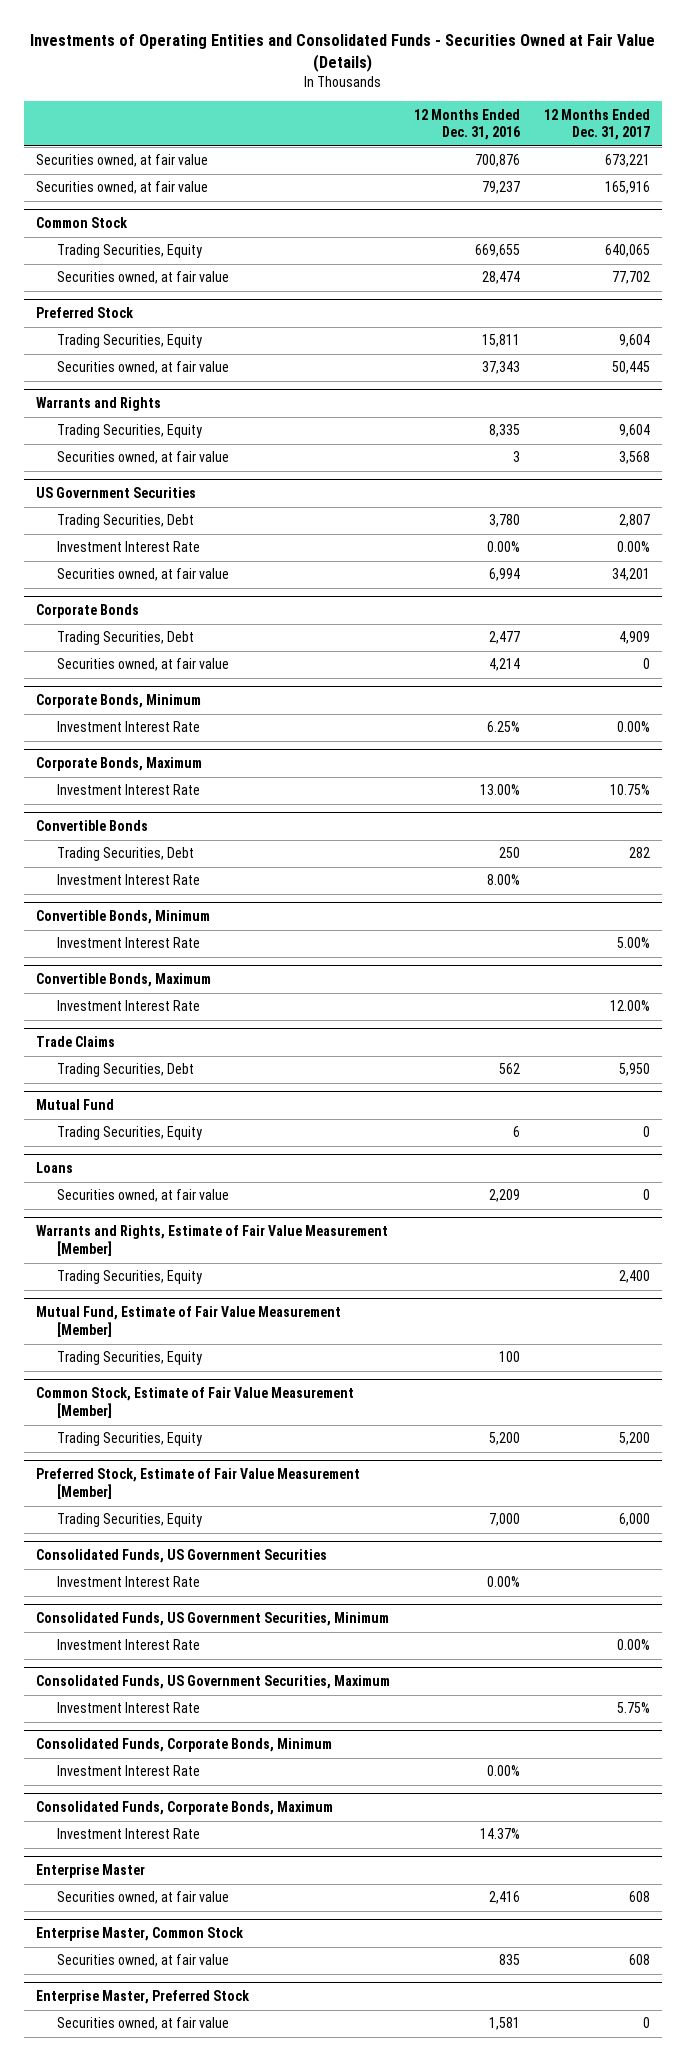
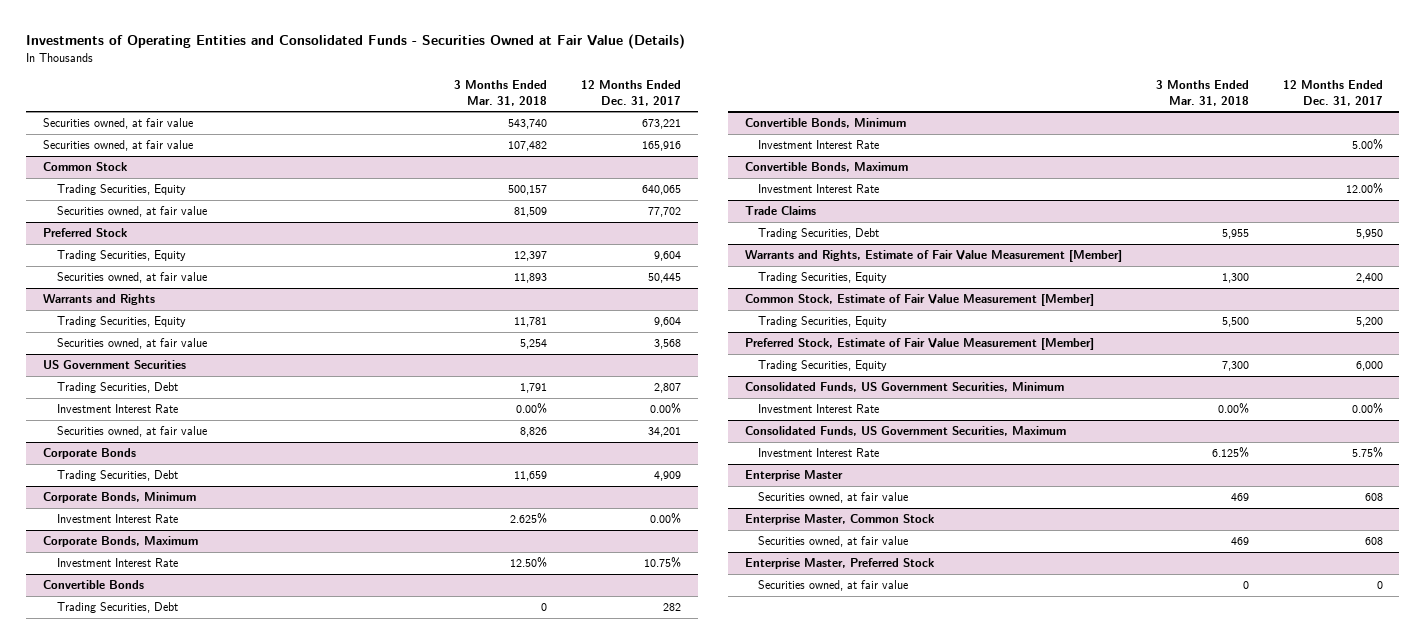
- | 12 Months Ended Dec. 31, 2016 | 12 Months Ended Dec. 31, 2017
+ | 3 Months Ended Mar. 31, 2018 | 12 Months Ended Dec. 31, 2017
@ Corporate Bonds
- Securities owned, at fair value | 4,214 | 0
@ Convertible Bonds
- Investment Interest Rate | 8.00% |
- Mutual Fund
- Trading Securities, Equity | 6 | 0
- Loans
- Securities owned, at fair value | 2,209 | 0
- Mutual Fund, Estimate of Fair Value Measurement [Member]
- Trading Securities, Equity | 100 |
- Consolidated Funds, US Government Securities
- Investment Interest Rate | 0.00% |
- Consolidated Funds, Corporate Bonds, Minimum
- Investment Interest Rate | 0.00% |
- Consolidated Funds, Corporate Bonds, Maximum
- Investment Interest Rate | 14.37% |

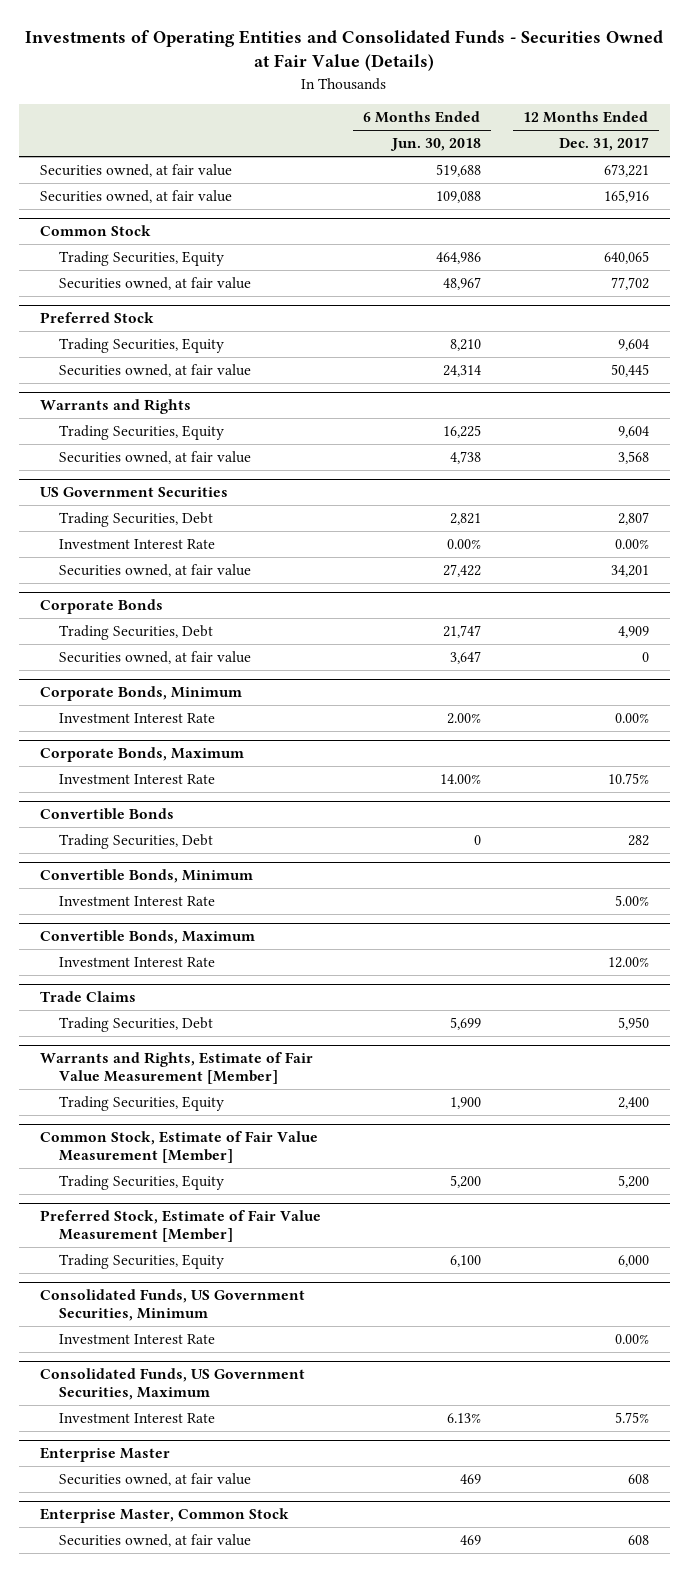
- | 3 Months Ended Mar. 31, 2018 | 12 Months Ended Dec. 31, 2017
+ | 6 Months Ended Jun. 30, 2018 | 12 Months Ended Dec. 31, 2017
@ Corporate Bonds
+ Securities owned, at fair value | 3,647 | 0
- Enterprise Master, Preferred Stock
- Securities owned, at fair value | 0 | 0

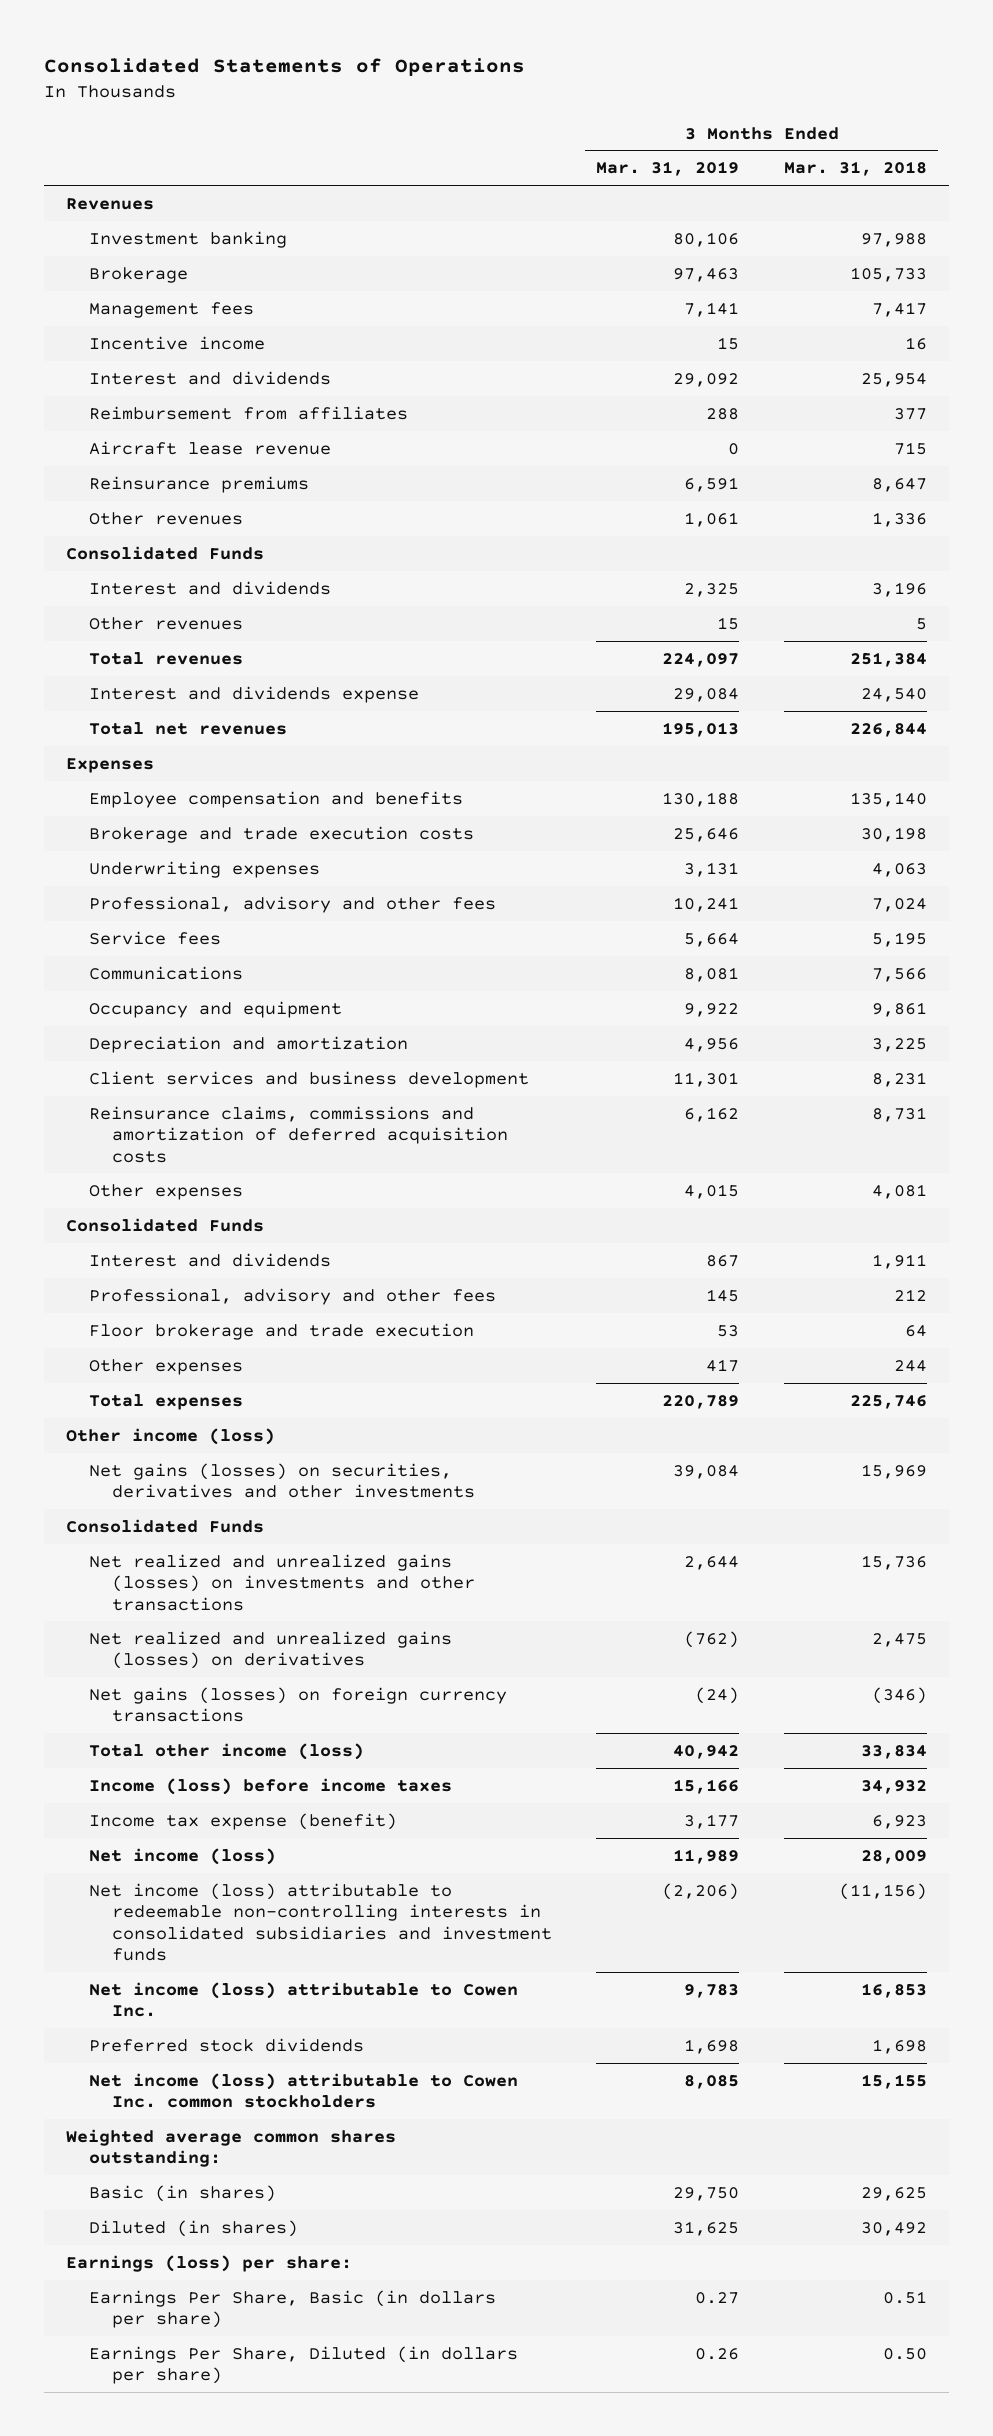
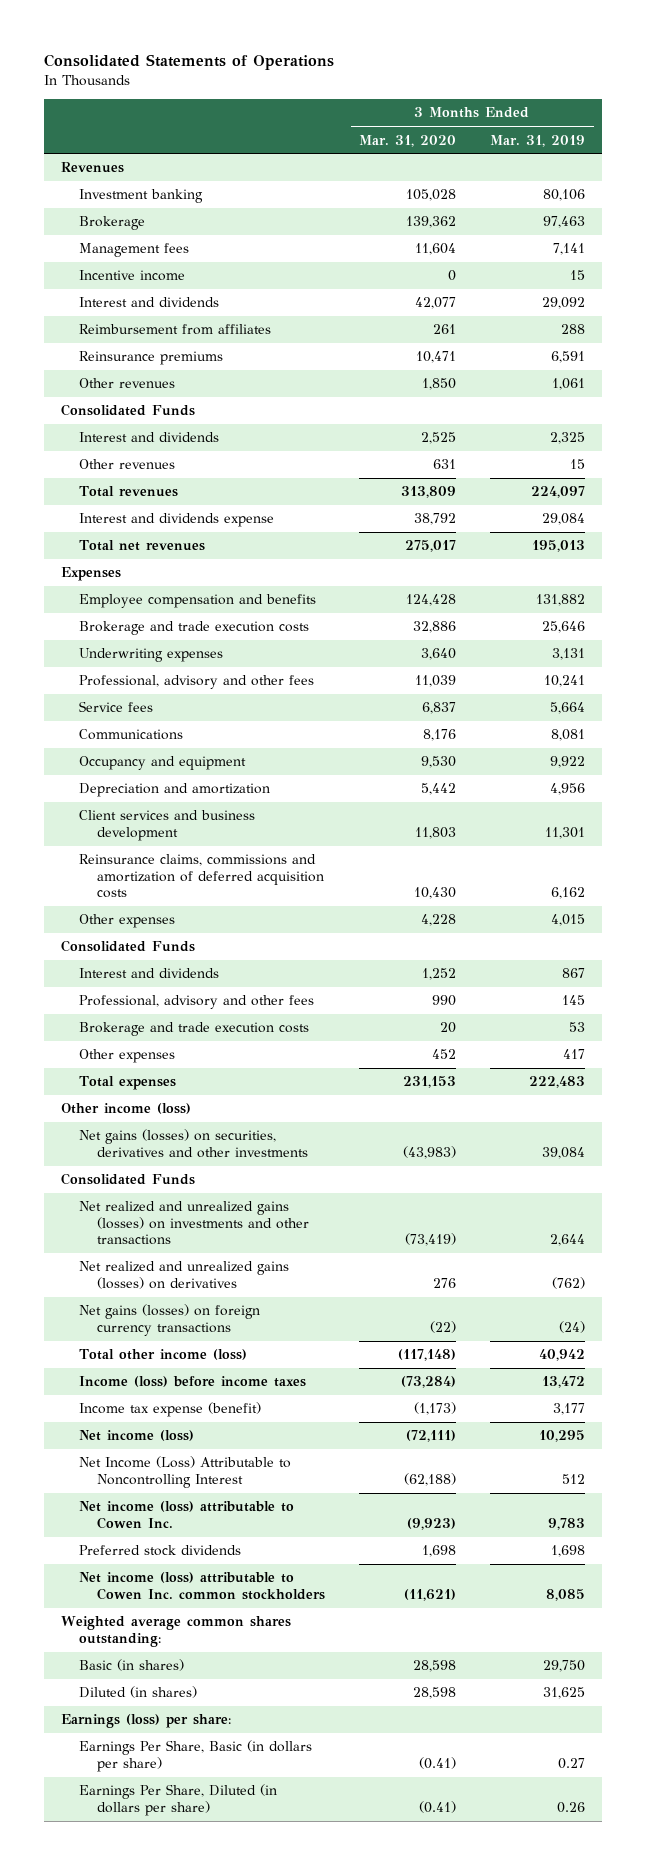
- | 3 Months Ended Mar. 31, 2019 | 3 Months Ended Mar. 31, 2018
+ | 3 Months Ended Mar. 31, 2020 | 3 Months Ended Mar. 31, 2019
- Aircraft lease revenue | 0 | 715
- Employee compensation and benefits | 130,188 | 135,140
+ Employee compensation and benefits | 124,428 | 131,882
- Floor brokerage and trade execution | 53 | 64
+ Brokerage and trade execution costs | 20 | 53
- Total expenses | 220,789 | 225,746
+ Total expenses | 231,153 | 222,483
- Income (loss) before income taxes | 15,166 | 34,932
+ Income (loss) before income taxes | (73,284) | 13,472
- Net income (loss) | 11,989 | 28,009
- Net income (loss) attributable to redeemable non-controlling interests in consolidated subsidiaries and investment funds | (2,206) | (11,156)
+ Net income (loss) | (72,111) | 10,295
+ Net Income (Loss) Attributable to Noncontrolling Interest | (62,188) | 512

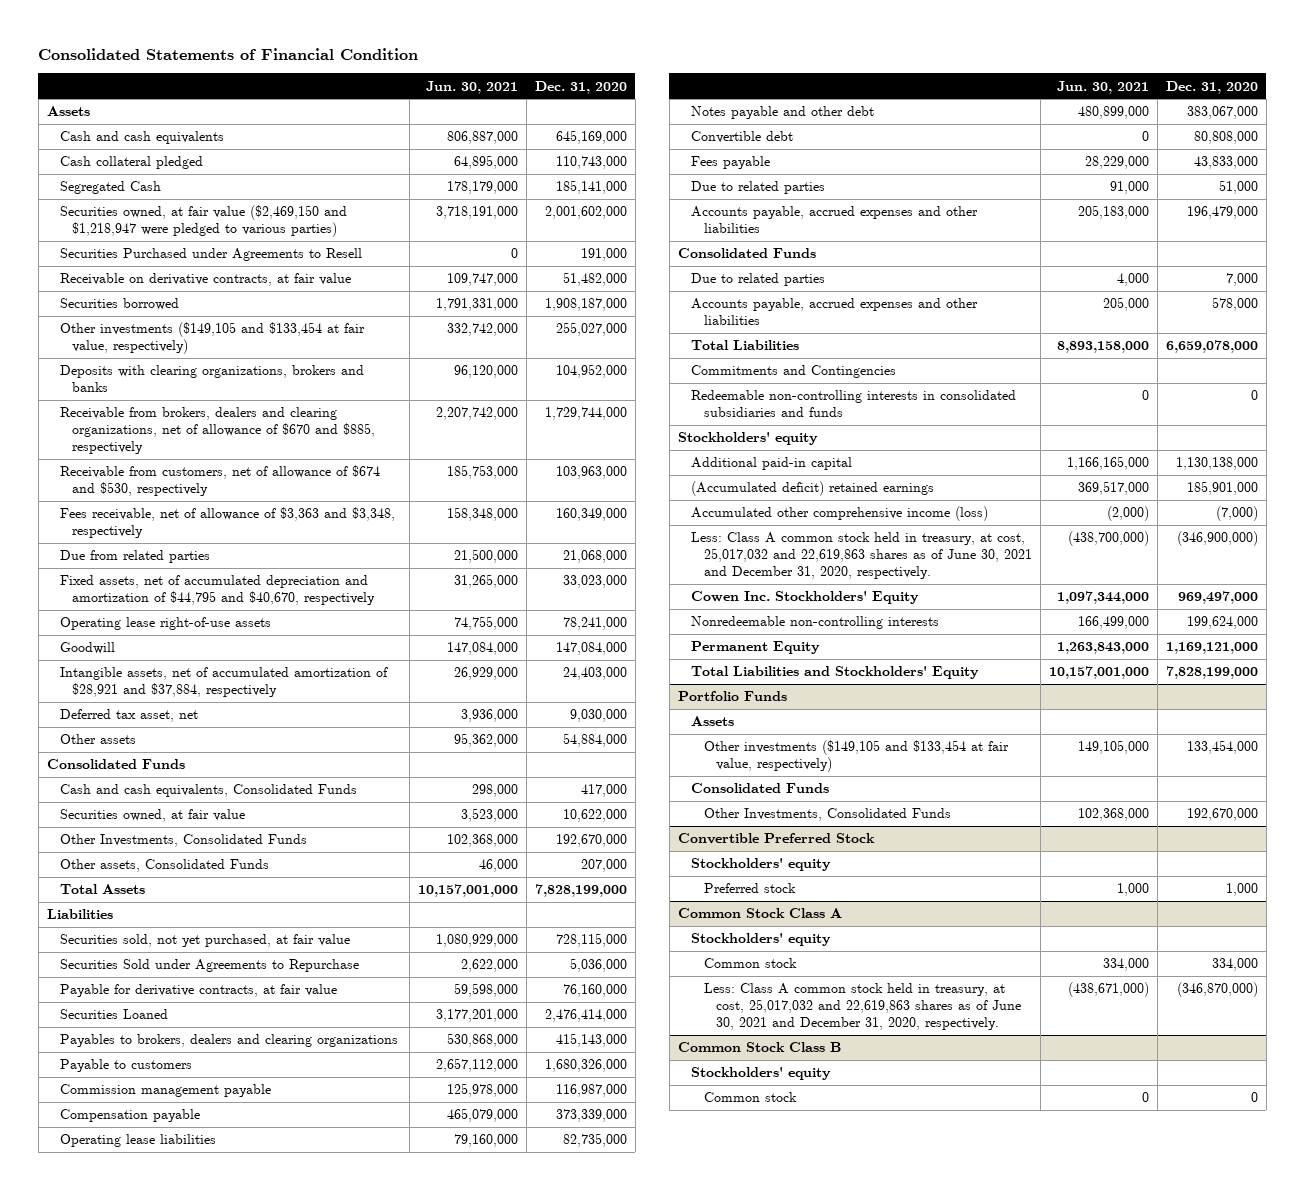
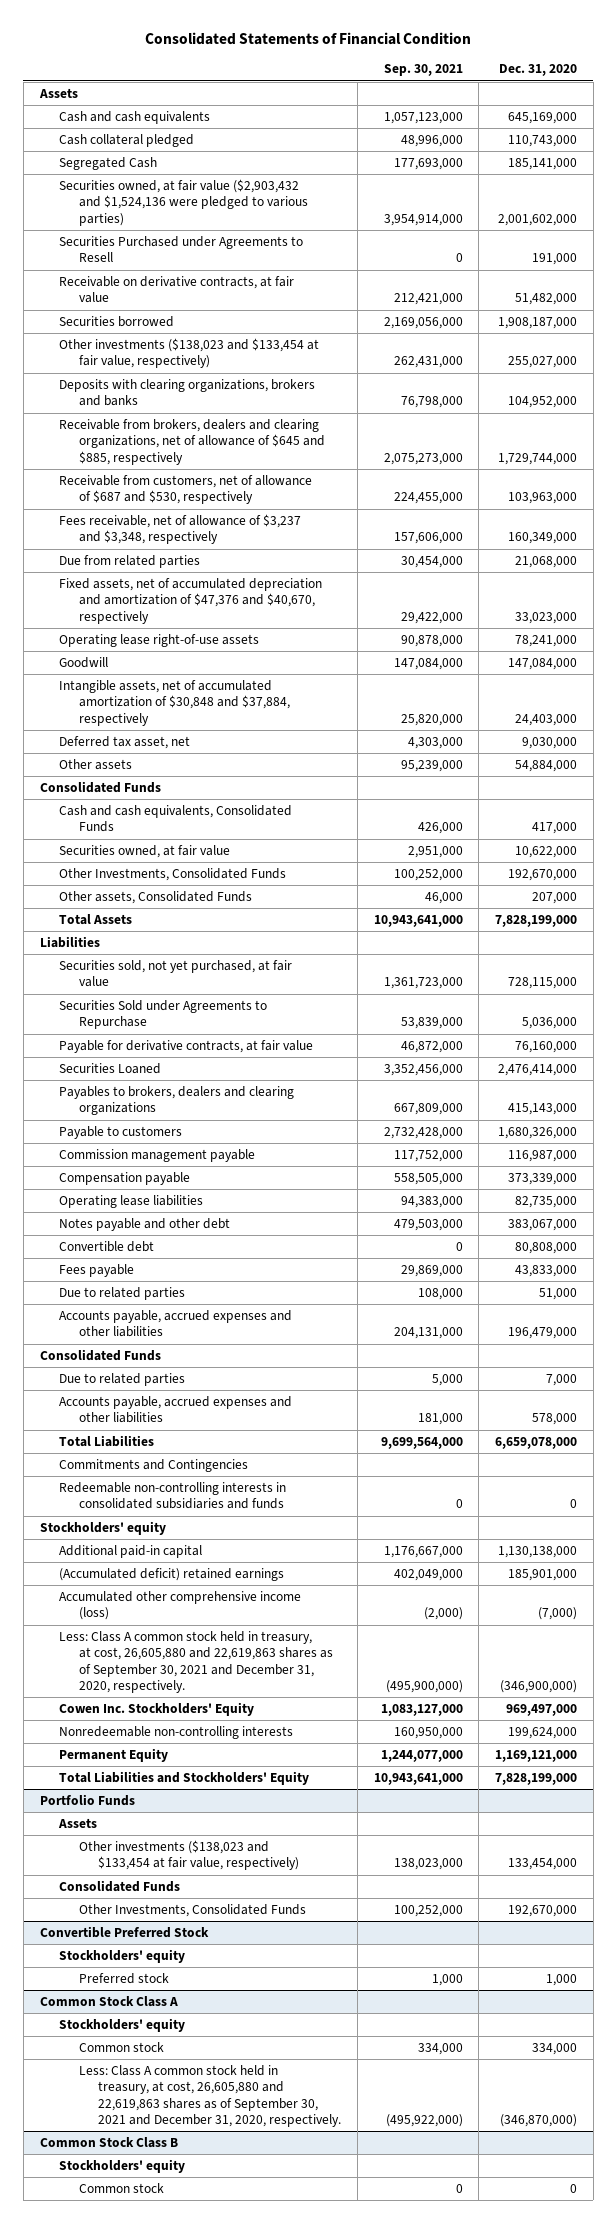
- | Jun. 30, 2021 | Dec. 31, 2020
+ | Sep. 30, 2021 | Dec. 31, 2020
- Securities owned, at fair value ($2,469,150 and $1,218,947 were pledged to various parties) | 3,718,191,000 | 2,001,602,000
+ Securities owned, at fair value ($2,903,432 and $1,524,136 were pledged to various parties) | 3,954,914,000 | 2,001,602,000
- Other investments ($149,105 and $133,454 at fair value, respectively) | 332,742,000 | 255,027,000
+ Other investments ($138,023 and $133,454 at fair value, respectively) | 262,431,000 | 255,027,000
- Receivable from brokers, dealers and clearing organizations, net of allowance of $670 and $885, respectively | 2,207,742,000 | 1,729,744,000
- Receivable from customers, net of allowance of $674 and $530, respectively | 185,753,000 | 103,963,000
- Fees receivable, net of allowance of $3,363 and $3,348, respectively | 158,348,000 | 160,349,000
+ Receivable from brokers, dealers and clearing organizations, net of allowance of $645 and $885, respectively | 2,075,273,000 | 1,729,744,000
+ Receivable from customers, net of allowance of $687 and $530, respectively | 224,455,000 | 103,963,000
+ Fees receivable, net of allowance of $3,237 and $3,348, respectively | 157,606,000 | 160,349,000
- Fixed assets, net of accumulated depreciation and amortization of $44,795 and $40,670, respectively | 31,265,000 | 33,023,000
+ Fixed assets, net of accumulated depreciation and amortization of $47,376 and $40,670, respectively | 29,422,000 | 33,023,000
- Intangible assets, net of accumulated amortization of $28,921 and $37,884, respectively | 26,929,000 | 24,403,000
+ Intangible assets, net of accumulated amortization of $30,848 and $37,884, respectively | 25,820,000 | 24,403,000
- Less: Class A common stock held in treasury, at cost, 25,017,032 and 22,619,863 shares as of June 30, 2021 and December 31, 2020, respectively. | (438,700,000) | (346,900,000)
+ Less: Class A common stock held in treasury, at cost, 26,605,880 and 22,619,863 shares as of September 30, 2021 and December 31, 2020, respectively. | (495,900,000) | (346,900,000)
@ Portfolio Funds
- Other investments ($149,105 and $133,454 at fair value, respectively) | 149,105,000 | 133,454,000
+ Other investments ($138,023 and $133,454 at fair value, respectively) | 138,023,000 | 133,454,000
@ Common Stock Class A
- Less: Class A common stock held in treasury, at cost, 25,017,032 and 22,619,863 shares as of June 30, 2021 and December 31, 2020, respectively. | (438,671,000) | (346,870,000)
+ Less: Class A common stock held in treasury, at cost, 26,605,880 and 22,619,863 shares as of September 30, 2021 and December 31, 2020, respectively. | (495,922,000) | (346,870,000)

